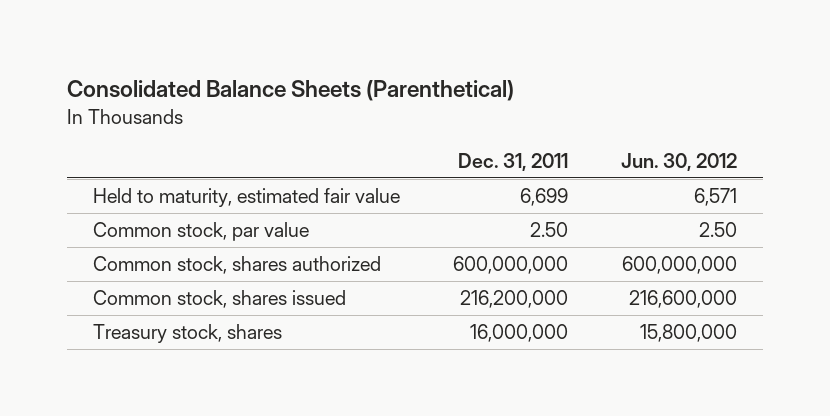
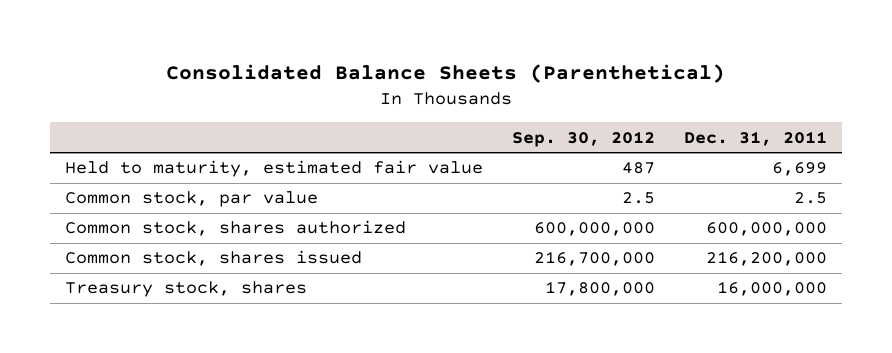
- | Dec. 31, 2011 | Jun. 30, 2012
+ | Sep. 30, 2012 | Dec. 31, 2011
- Common stock, par value | 2.50 | 2.50
+ Common stock, par value | 2.5 | 2.5

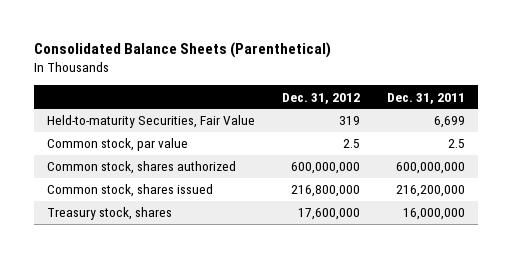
- | Sep. 30, 2012 | Dec. 31, 2011
+ | Dec. 31, 2012 | Dec. 31, 2011
- Held to maturity, estimated fair value | 487 | 6,699
+ Held-to-maturity Securities, Fair Value | 319 | 6,699

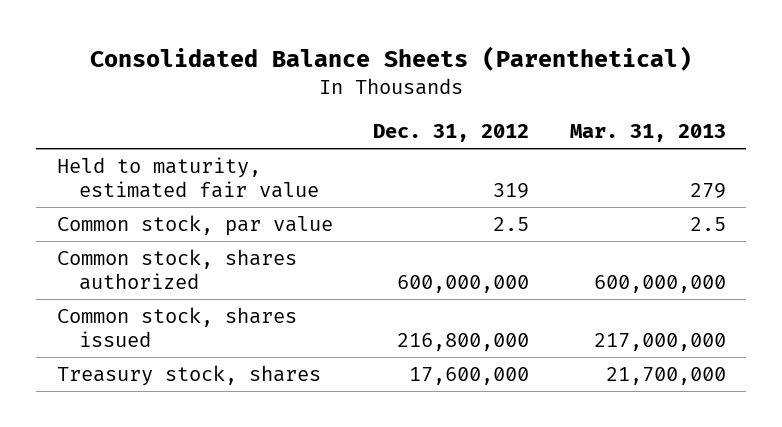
- | Dec. 31, 2012 | Dec. 31, 2011
+ | Dec. 31, 2012 | Mar. 31, 2013
- Held-to-maturity Securities, Fair Value | 319 | 6,699
+ Held to maturity, estimated fair value | 319 | 279

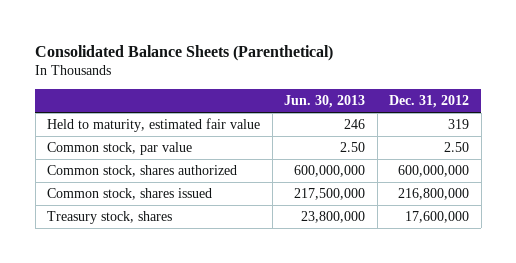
- | Dec. 31, 2012 | Mar. 31, 2013
+ | Jun. 30, 2013 | Dec. 31, 2012
- Common stock, par value | 2.5 | 2.5
+ Common stock, par value | 2.50 | 2.50

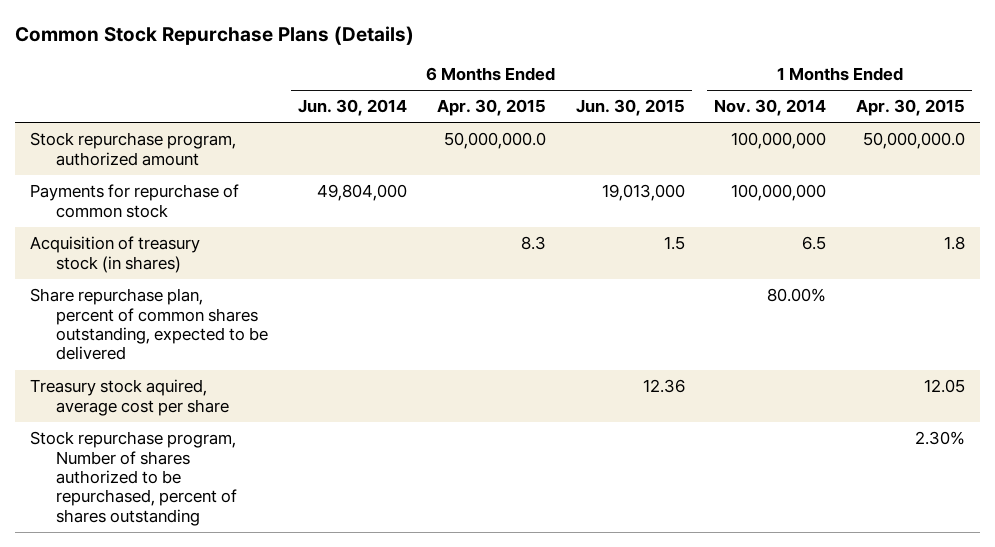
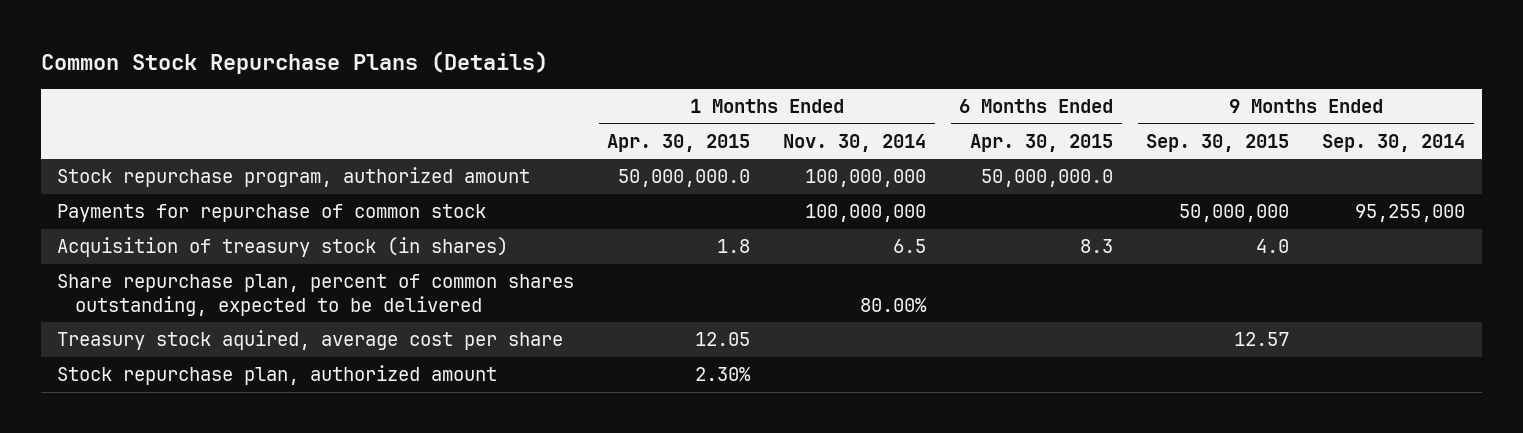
- | 6 Months Ended Jun. 30, 2014 | 6 Months Ended Apr. 30, 2015 | 6 Months Ended Jun. 30, 2015 | 1 Months Ended Nov. 30, 2014 | 1 Months Ended Apr. 30, 2015
+ | 1 Months Ended Apr. 30, 2015 | 1 Months Ended Nov. 30, 2014 | 6 Months Ended Apr. 30, 2015 | 9 Months Ended Sep. 30, 2015 | 9 Months Ended Sep. 30, 2014
- Stock repurchase program, Number of shares authorized to be repurchased, percent of shares outstanding | | | | | 2.30%
+ Stock repurchase plan, authorized amount | 2.30% | | | |

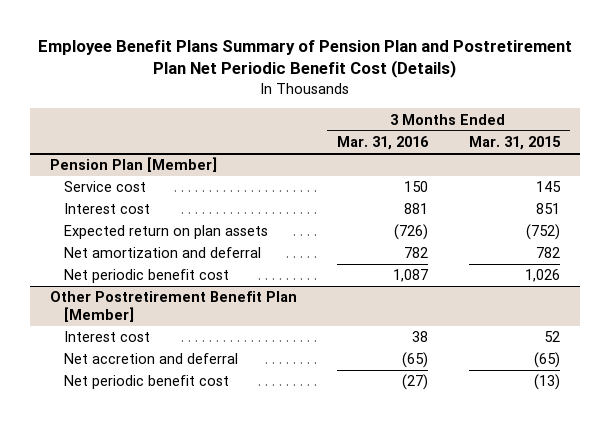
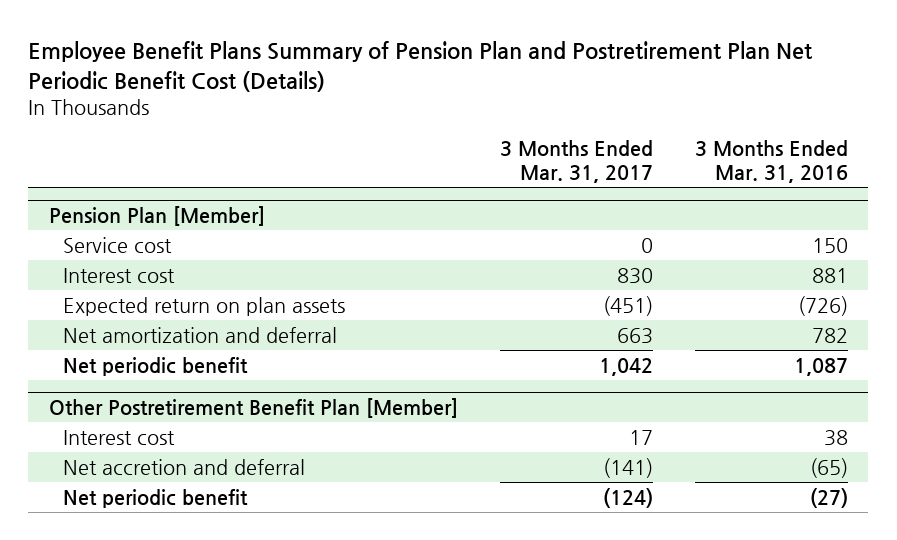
- | 3 Months Ended Mar. 31, 2016 | 3 Months Ended Mar. 31, 2015
+ | 3 Months Ended Mar. 31, 2017 | 3 Months Ended Mar. 31, 2016
@ Pension Plan [Member]
- Net periodic benefit cost | 1,087 | 1,026
+ Net periodic benefit | 1,042 | 1,087
@ Other Postretirement Benefit Plan [Member]
- Net periodic benefit cost | (27) | (13)
+ Net periodic benefit | (124) | (27)

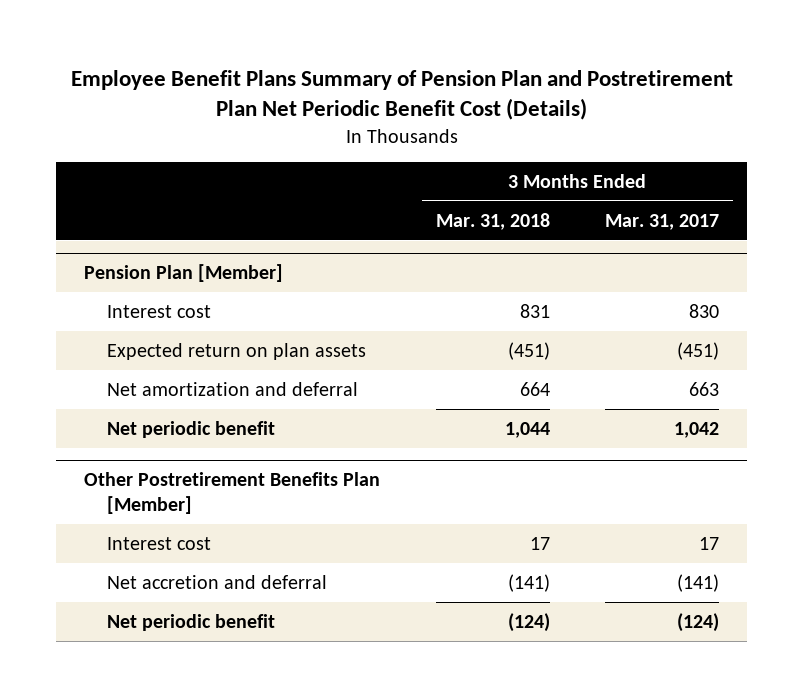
- | 3 Months Ended Mar. 31, 2017 | 3 Months Ended Mar. 31, 2016
+ | 3 Months Ended Mar. 31, 2018 | 3 Months Ended Mar. 31, 2017
@ Pension Plan [Member]
- Service cost | 0 | 150
- Other Postretirement Benefit Plan [Member]
+ Other Postretirement Benefits Plan [Member]

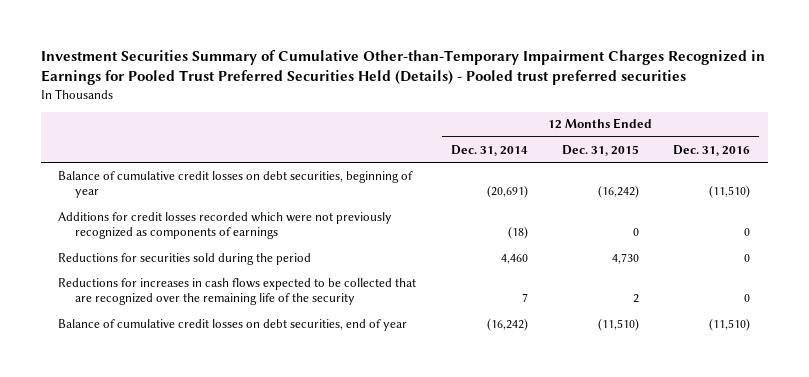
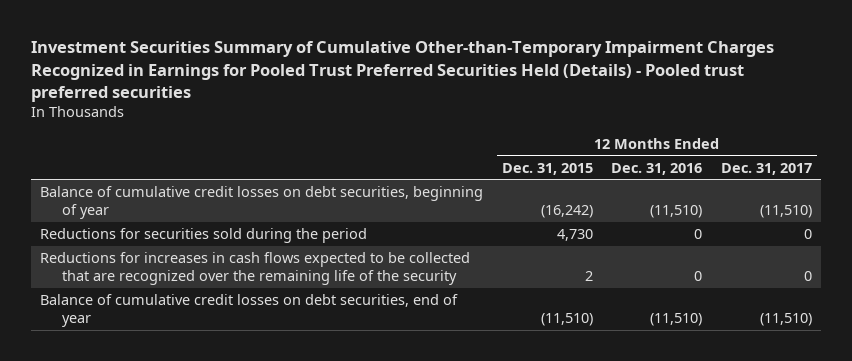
- | 12 Months Ended Dec. 31, 2014 | 12 Months Ended Dec. 31, 2015 | 12 Months Ended Dec. 31, 2016
+ | 12 Months Ended Dec. 31, 2015 | 12 Months Ended Dec. 31, 2016 | 12 Months Ended Dec. 31, 2017
- Additions for credit losses recorded which were not previously recognized as components of earnings | (18) | 0 | 0

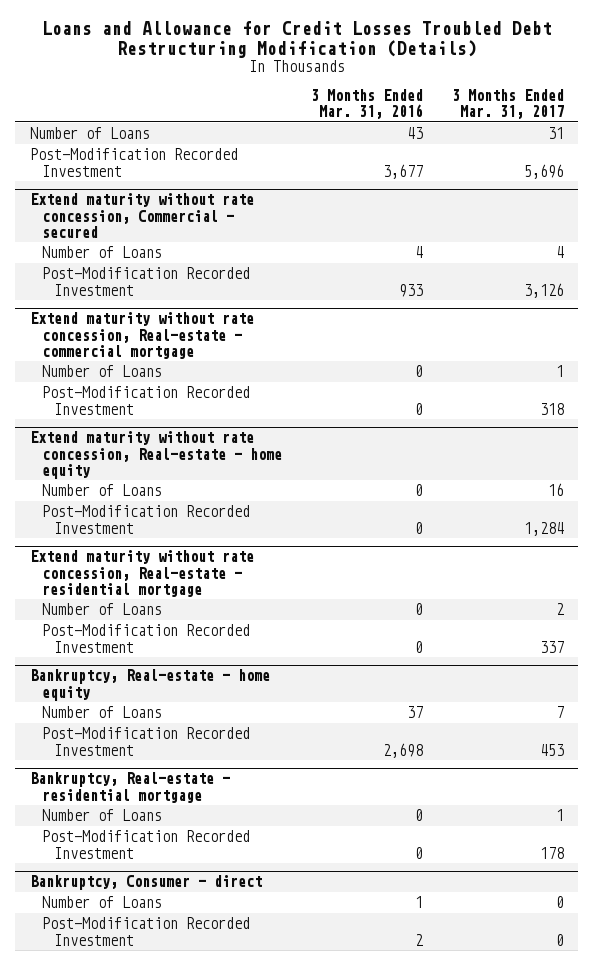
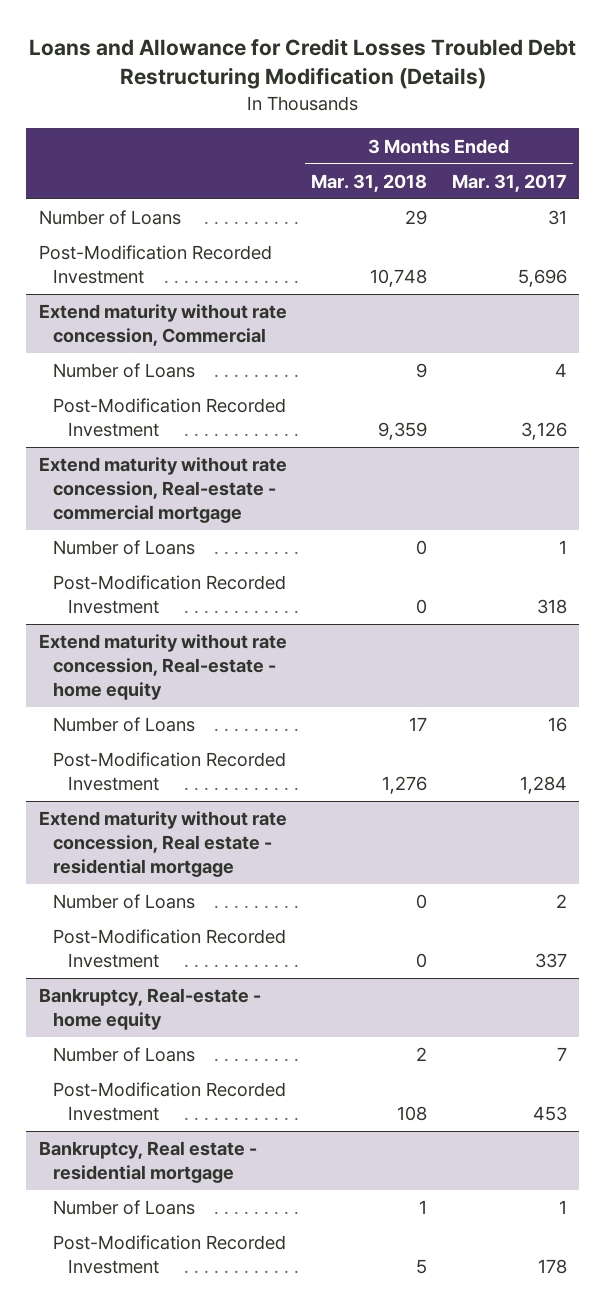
- | 3 Months Ended Mar. 31, 2016 | 3 Months Ended Mar. 31, 2017
+ | 3 Months Ended Mar. 31, 2018 | 3 Months Ended Mar. 31, 2017
- Extend maturity without rate concession, Commercial - secured
+ Extend maturity without rate concession, Commercial
- Extend maturity without rate concession, Real-estate - residential mortgage
+ Extend maturity without rate concession, Real estate - residential mortgage
- Bankruptcy, Real-estate - residential mortgage
+ Bankruptcy, Real estate - residential mortgage
- Bankruptcy, Consumer - direct
- Number of Loans | 1 | 0
- Post-Modification Recorded Investment | 2 | 0

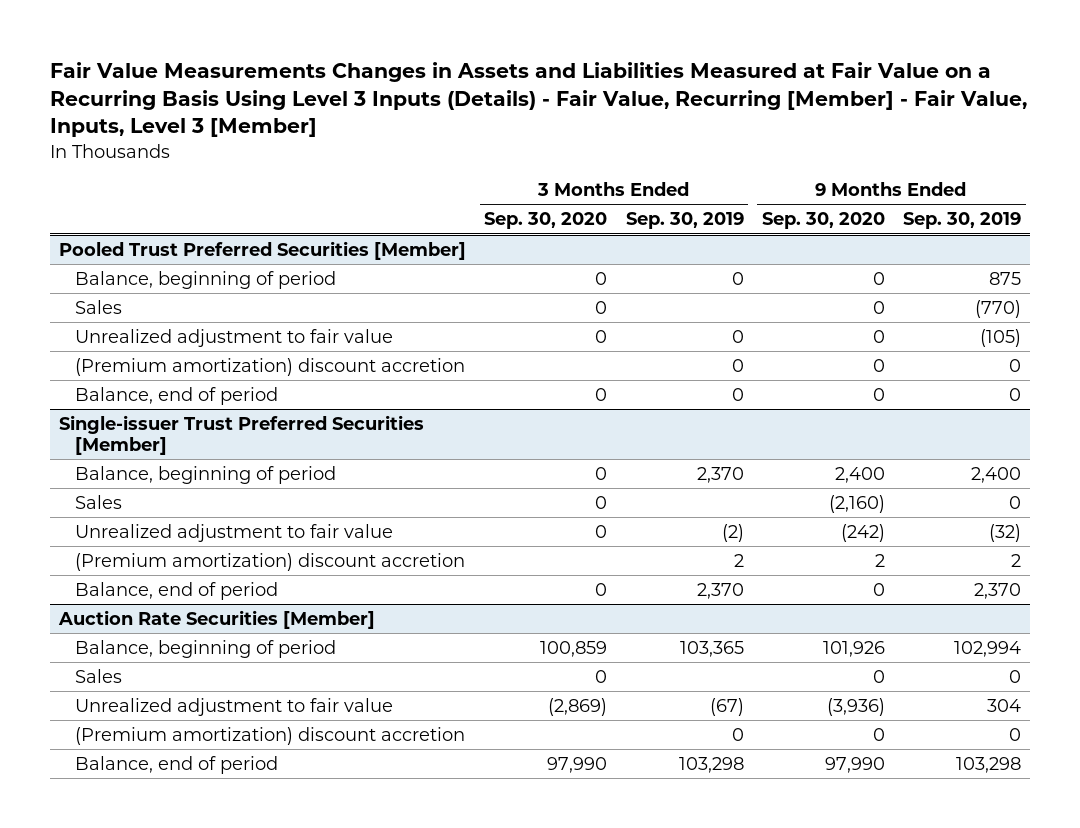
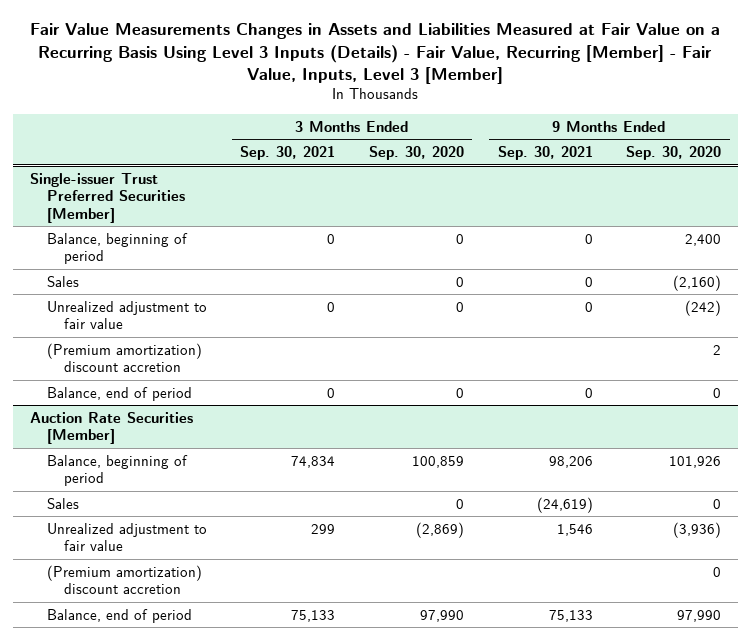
- | 3 Months Ended Sep. 30, 2020 | 3 Months Ended Sep. 30, 2019 | 9 Months Ended Sep. 30, 2020 | 9 Months Ended Sep. 30, 2019
+ | 3 Months Ended Sep. 30, 2021 | 3 Months Ended Sep. 30, 2020 | 9 Months Ended Sep. 30, 2021 | 9 Months Ended Sep. 30, 2020
- Pooled Trust Preferred Securities [Member]
- Balance, beginning of period | 0 | 0 | 0 | 875
- Sales | 0 | | 0 | (770)
- Unrealized adjustment to fair value | 0 | 0 | 0 | (105)
- (Premium amortization) discount accretion | | 0 | 0 | 0
- Balance, end of period | 0 | 0 | 0 | 0

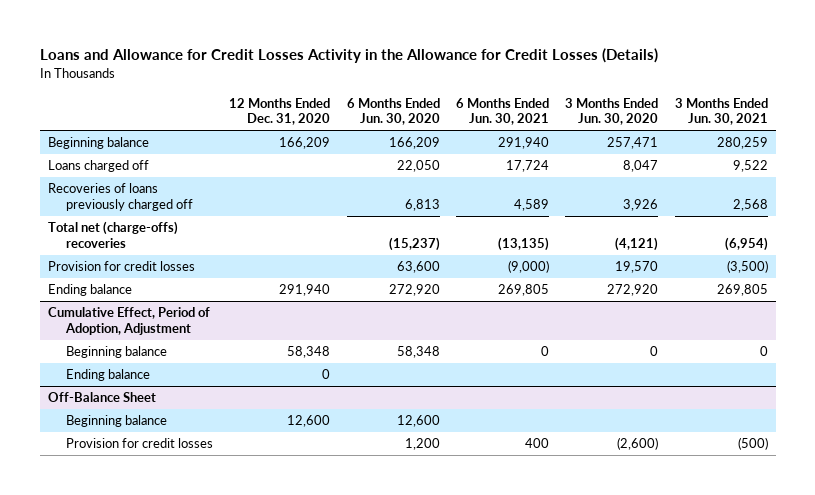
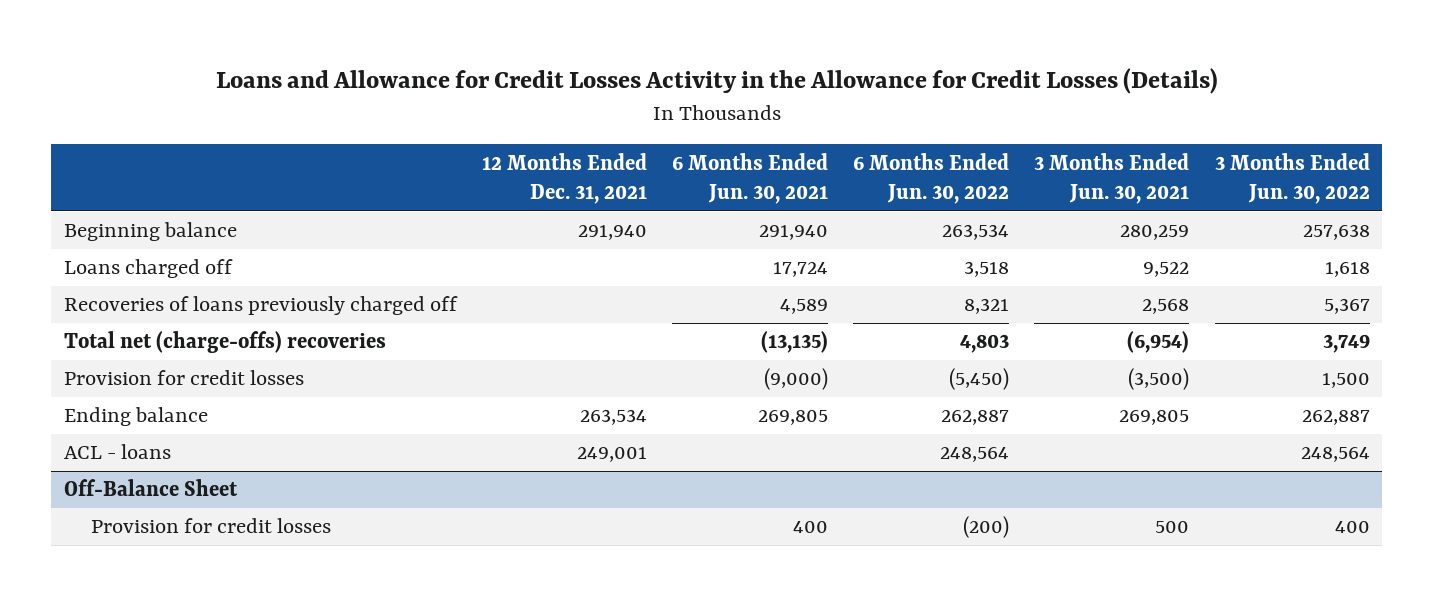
- | 12 Months Ended Dec. 31, 2020 | 6 Months Ended Jun. 30, 2020 | 6 Months Ended Jun. 30, 2021 | 3 Months Ended Jun. 30, 2020 | 3 Months Ended Jun. 30, 2021
+ | 12 Months Ended Dec. 31, 2021 | 6 Months Ended Jun. 30, 2021 | 6 Months Ended Jun. 30, 2022 | 3 Months Ended Jun. 30, 2021 | 3 Months Ended Jun. 30, 2022
- Cumulative Effect, Period of Adoption, Adjustment
- Beginning balance | 58,348 | 58,348 | 0 | 0 | 0
- Ending balance | 0 | | | |
+ ACL - loans | 249,001 | | 248,564 | | 248,564
@ Off-Balance Sheet
- Beginning balance | 12,600 | 12,600 | | |
- Provision for credit losses | | 1,200 | 400 | (2,600) | (500)
+ Provision for credit losses | | 400 | (200) | 500 | 400

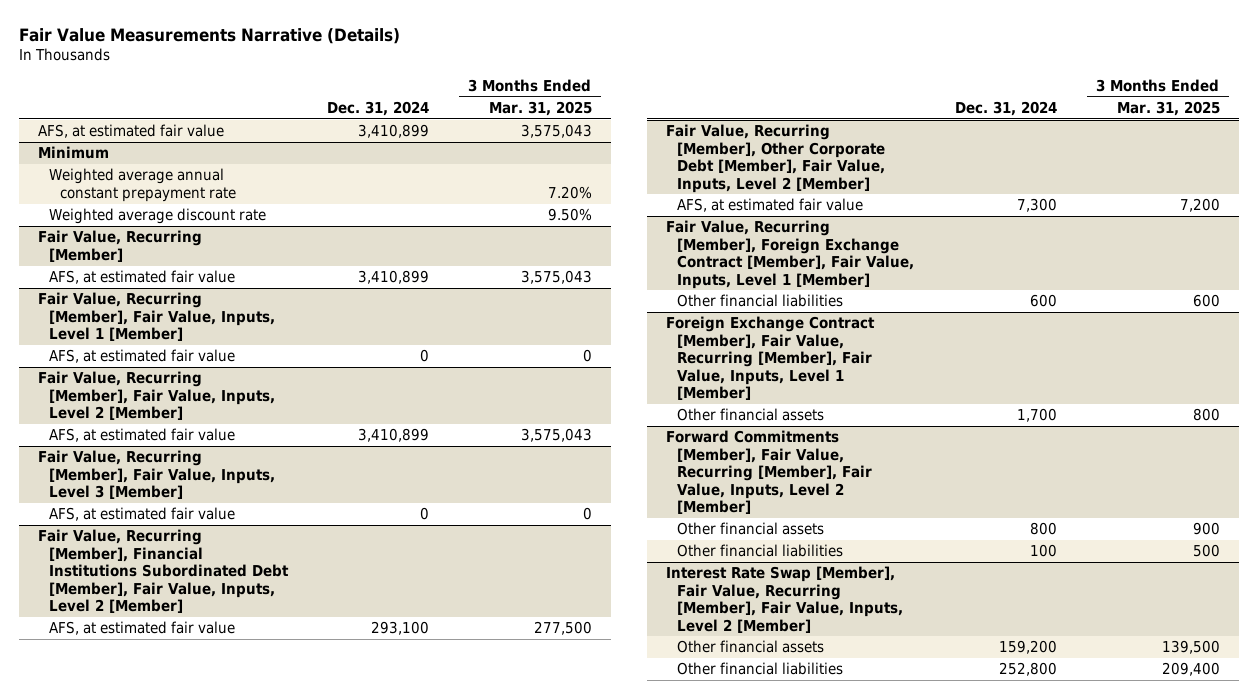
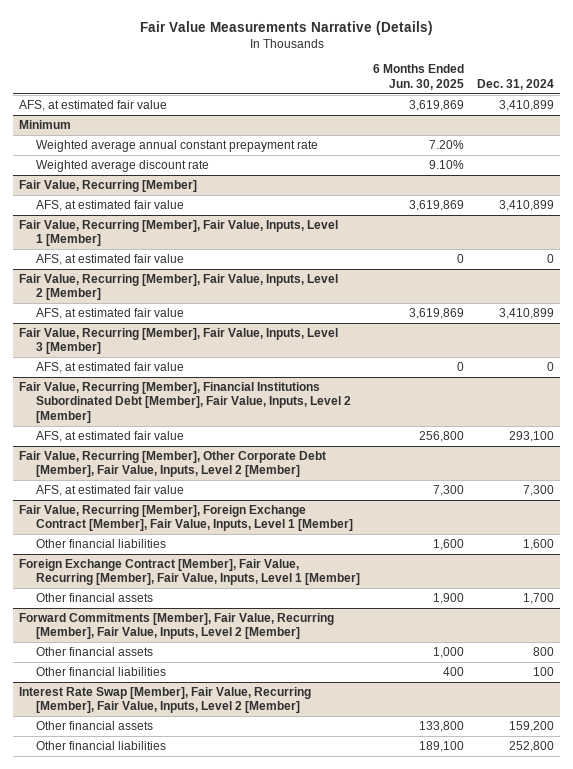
- | Dec. 31, 2024 | 3 Months Ended Mar. 31, 2025
+ | 6 Months Ended Jun. 30, 2025 | Dec. 31, 2024
@ Fair Value, Recurring [Member], Foreign Exchange Contract [Member], Fair Value, Inputs, Level 1 [Member]
- Other financial liabilities | 600 | 600
+ Other financial liabilities | 1,600 | 1,600

